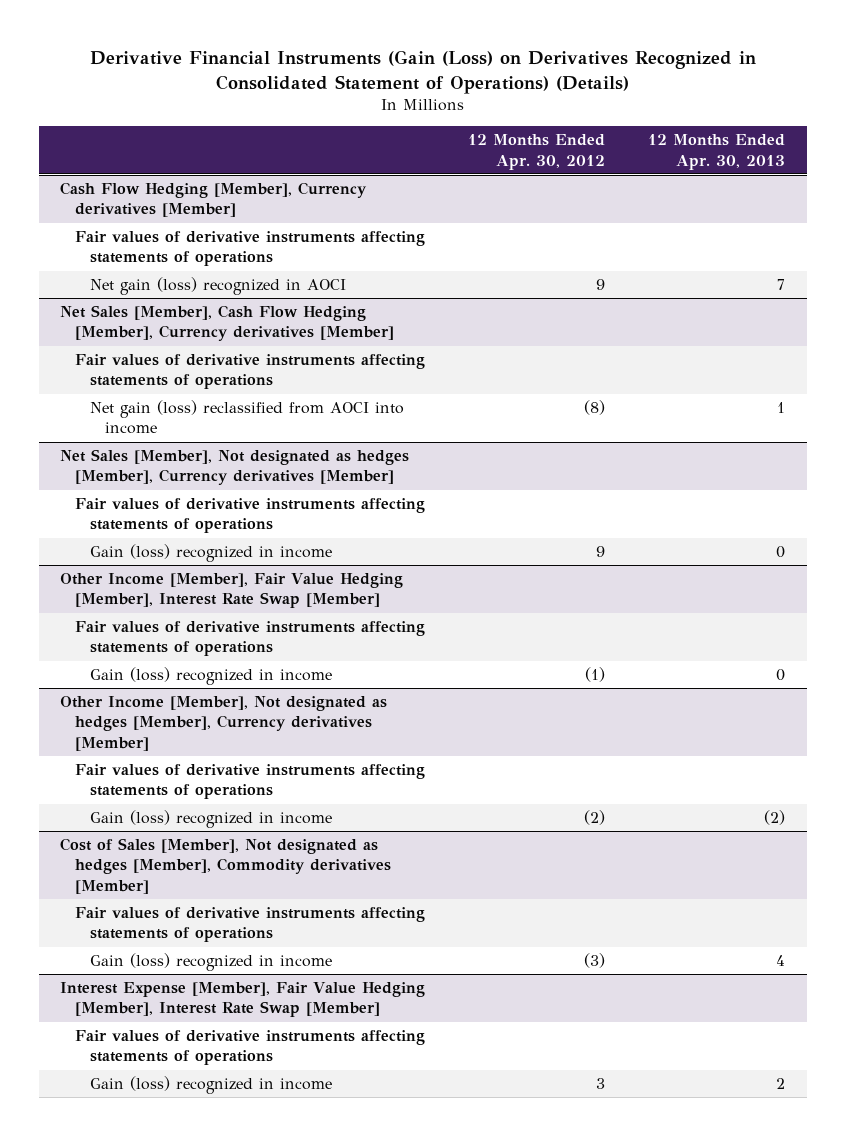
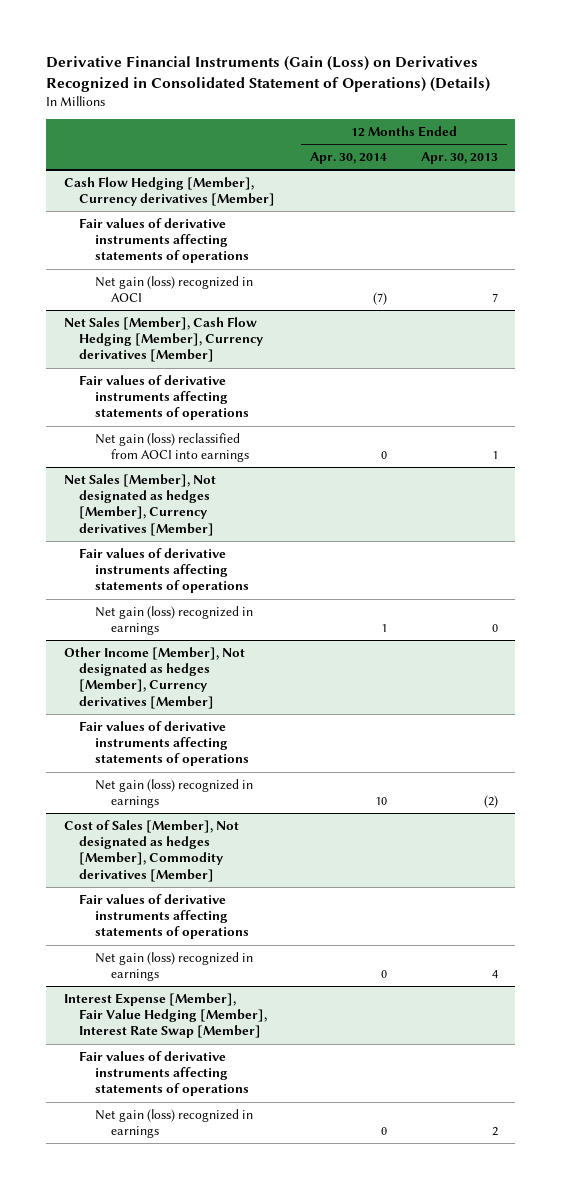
- | 12 Months Ended Apr. 30, 2012 | 12 Months Ended Apr. 30, 2013
+ | 12 Months Ended Apr. 30, 2014 | 12 Months Ended Apr. 30, 2013
@ Net Sales [Member], Cash Flow Hedging [Member], Currency derivatives [Member]
- Net gain (loss) reclassified from AOCI into income | (8) | 1
+ Net gain (loss) reclassified from AOCI into earnings | 0 | 1
@ Net Sales [Member], Not designated as hedges [Member], Currency derivatives [Member]
- Gain (loss) recognized in income | 9 | 0
- Other Income [Member], Fair Value Hedging [Member], Interest Rate Swap [Member]
- Fair values of derivative instruments affecting statements of operations
- Gain (loss) recognized in income | (1) | 0
@ Net Sales [Member], Not designated as hedges [Member], Currency derivatives [Member]
+ Net gain (loss) recognized in earnings | 1 | 0
@ Other Income [Member], Not designated as hedges [Member], Currency derivatives [Member]
- Gain (loss) recognized in income | (2) | (2)
+ Net gain (loss) recognized in earnings | 10 | (2)
@ Cost of Sales [Member], Not designated as hedges [Member], Commodity derivatives [Member]
- Gain (loss) recognized in income | (3) | 4
+ Net gain (loss) recognized in earnings | 0 | 4
@ Interest Expense [Member], Fair Value Hedging [Member], Interest Rate Swap [Member]
- Gain (loss) recognized in income | 3 | 2
+ Net gain (loss) recognized in earnings | 0 | 2

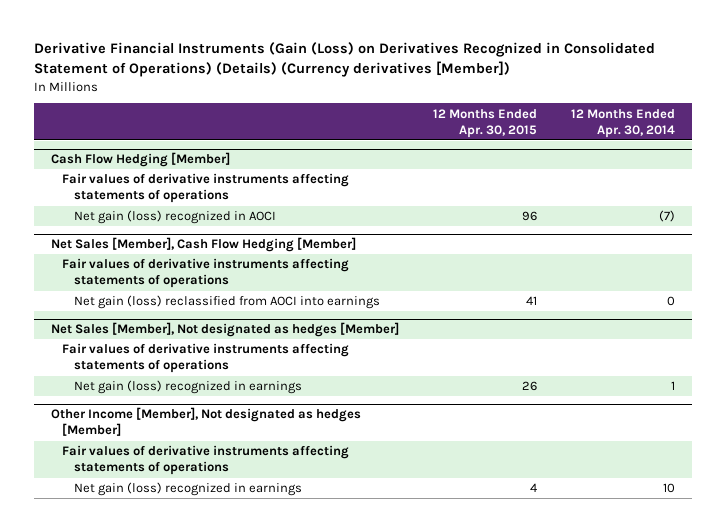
- Derivative Financial Instruments (Gain (Loss) on Derivatives Recognized in Consolidated Statement of Operations) (Details)
+ Derivative Financial Instruments (Gain (Loss) on Derivatives Recognized in Consolidated Statement of Operations) (Details) (Currency derivatives [Member])
- | 12 Months Ended Apr. 30, 2014 | 12 Months Ended Apr. 30, 2013
+ | 12 Months Ended Apr. 30, 2015 | 12 Months Ended Apr. 30, 2014
- Cash Flow Hedging [Member], Currency derivatives [Member]
+ Cash Flow Hedging [Member]
- Net Sales [Member], Cash Flow Hedging [Member], Currency derivatives [Member]
+ Net Sales [Member], Cash Flow Hedging [Member]
- Net Sales [Member], Not designated as hedges [Member], Currency derivatives [Member]
+ Net Sales [Member], Not designated as hedges [Member]
- Other Income [Member], Not designated as hedges [Member], Currency derivatives [Member]
+ Other Income [Member], Not designated as hedges [Member]
- Cost of Sales [Member], Not designated as hedges [Member], Commodity derivatives [Member]
- Fair values of derivative instruments affecting statements of operations
- Net gain (loss) recognized in earnings | 0 | 4
- Interest Expense [Member], Fair Value Hedging [Member], Interest Rate Swap [Member]
- Fair values of derivative instruments affecting statements of operations
- Net gain (loss) recognized in earnings | 0 | 2

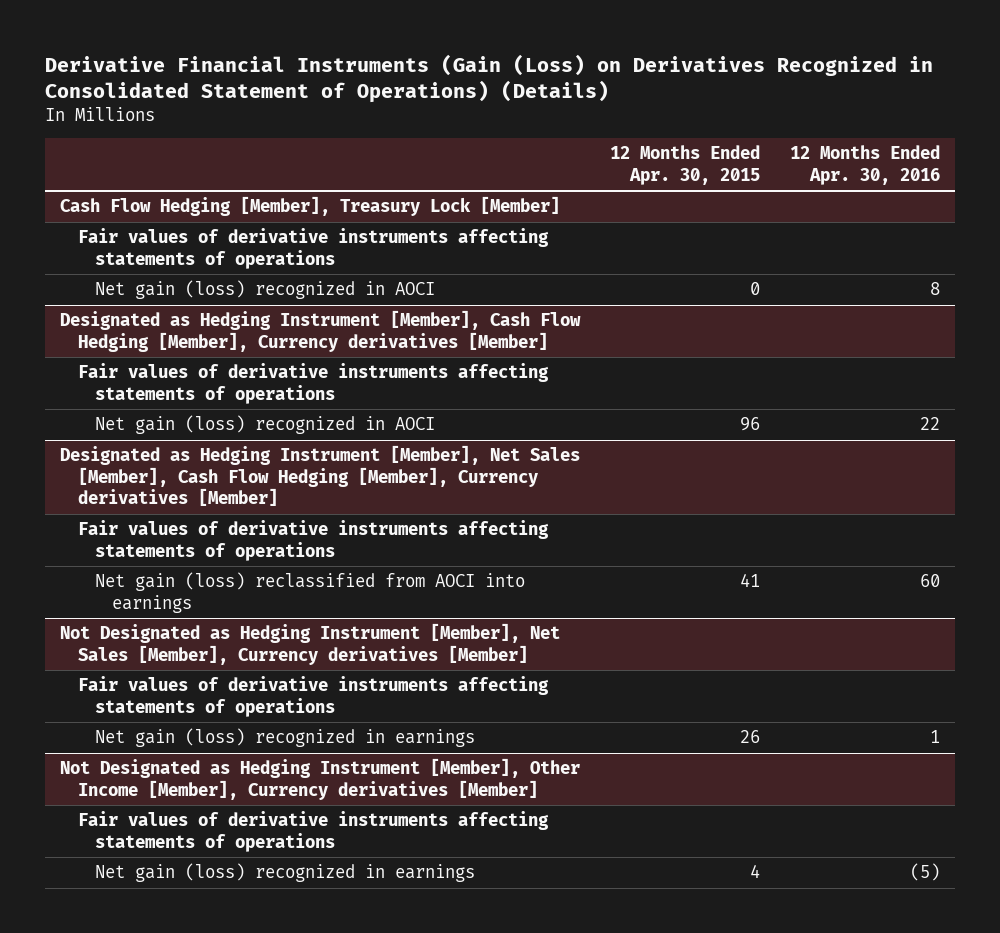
- Derivative Financial Instruments (Gain (Loss) on Derivatives Recognized in Consolidated Statement of Operations) (Details) (Currency derivatives [Member])
+ Derivative Financial Instruments (Gain (Loss) on Derivatives Recognized in Consolidated Statement of Operations) (Details)
- | 12 Months Ended Apr. 30, 2015 | 12 Months Ended Apr. 30, 2014
+ | 12 Months Ended Apr. 30, 2015 | 12 Months Ended Apr. 30, 2016
- Cash Flow Hedging [Member]
+ Cash Flow Hedging [Member], Treasury Lock [Member]
+ Net gain (loss) recognized in AOCI | 0 | 8
+ Designated as Hedging Instrument [Member], Cash Flow Hedging [Member], Currency derivatives [Member]
+ Fair values of derivative instruments affecting statements of operations
- Net Sales [Member], Cash Flow Hedging [Member]
+ Designated as Hedging Instrument [Member], Net Sales [Member], Cash Flow Hedging [Member], Currency derivatives [Member]
- Net Sales [Member], Not designated as hedges [Member]
+ Not Designated as Hedging Instrument [Member], Net Sales [Member], Currency derivatives [Member]
- Other Income [Member], Not designated as hedges [Member]
+ Not Designated as Hedging Instrument [Member], Other Income [Member], Currency derivatives [Member]

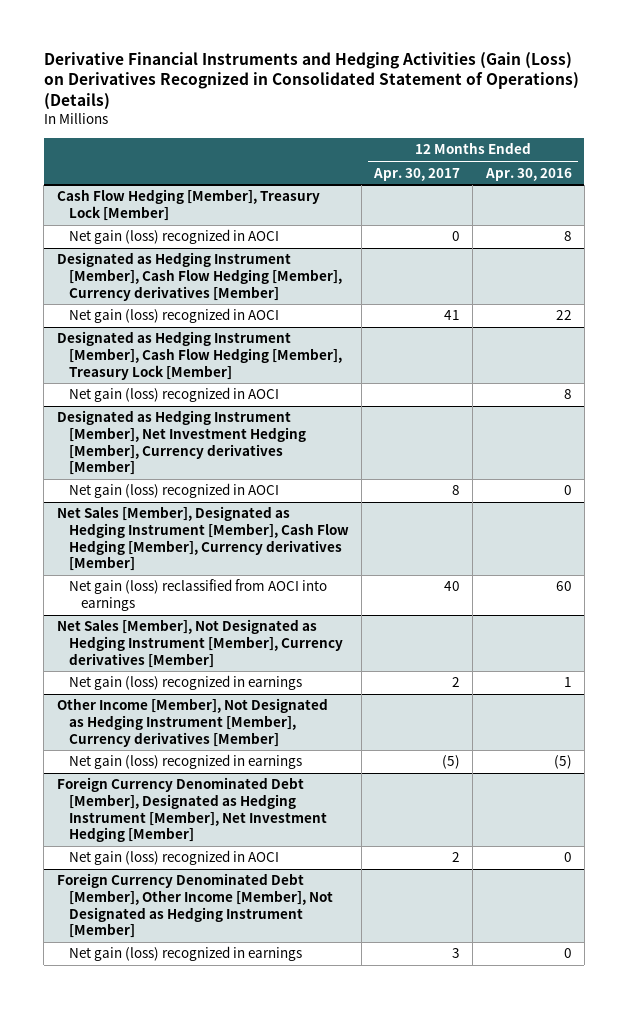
- Derivative Financial Instruments (Gain (Loss) on Derivatives Recognized in Consolidated Statement of Operations) (Details)
+ Derivative Financial Instruments and Hedging Activities (Gain (Loss) on Derivatives Recognized in Consolidated Statement of Operations) (Details)
- | 12 Months Ended Apr. 30, 2015 | 12 Months Ended Apr. 30, 2016
+ | 12 Months Ended Apr. 30, 2017 | 12 Months Ended Apr. 30, 2016
@ Cash Flow Hedging [Member], Treasury Lock [Member]
- Fair values of derivative instruments affecting statements of operations
@ Designated as Hedging Instrument [Member], Cash Flow Hedging [Member], Currency derivatives [Member]
- Fair values of derivative instruments affecting statements of operations
- Designated as Hedging Instrument [Member], Net Sales [Member], Cash Flow Hedging [Member], Currency derivatives [Member]
- Fair values of derivative instruments affecting statements of operations
+ Designated as Hedging Instrument [Member], Cash Flow Hedging [Member], Treasury Lock [Member]
+ Net gain (loss) recognized in AOCI | | 8
+ Designated as Hedging Instrument [Member], Net Investment Hedging [Member], Currency derivatives [Member]
+ Net gain (loss) recognized in AOCI | 8 | 0
+ Net Sales [Member], Designated as Hedging Instrument [Member], Cash Flow Hedging [Member], Currency derivatives [Member]
- Not Designated as Hedging Instrument [Member], Net Sales [Member], Currency derivatives [Member]
- Fair values of derivative instruments affecting statements of operations
+ Net Sales [Member], Not Designated as Hedging Instrument [Member], Currency derivatives [Member]
- Not Designated as Hedging Instrument [Member], Other Income [Member], Currency derivatives [Member]
- Fair values of derivative instruments affecting statements of operations
+ Other Income [Member], Not Designated as Hedging Instrument [Member], Currency derivatives [Member]
+ Foreign Currency Denominated Debt [Member], Designated as Hedging Instrument [Member], Net Investment Hedging [Member]
+ Net gain (loss) recognized in AOCI | 2 | 0
+ Foreign Currency Denominated Debt [Member], Other Income [Member], Not Designated as Hedging Instrument [Member]
+ Net gain (loss) recognized in earnings | 3 | 0

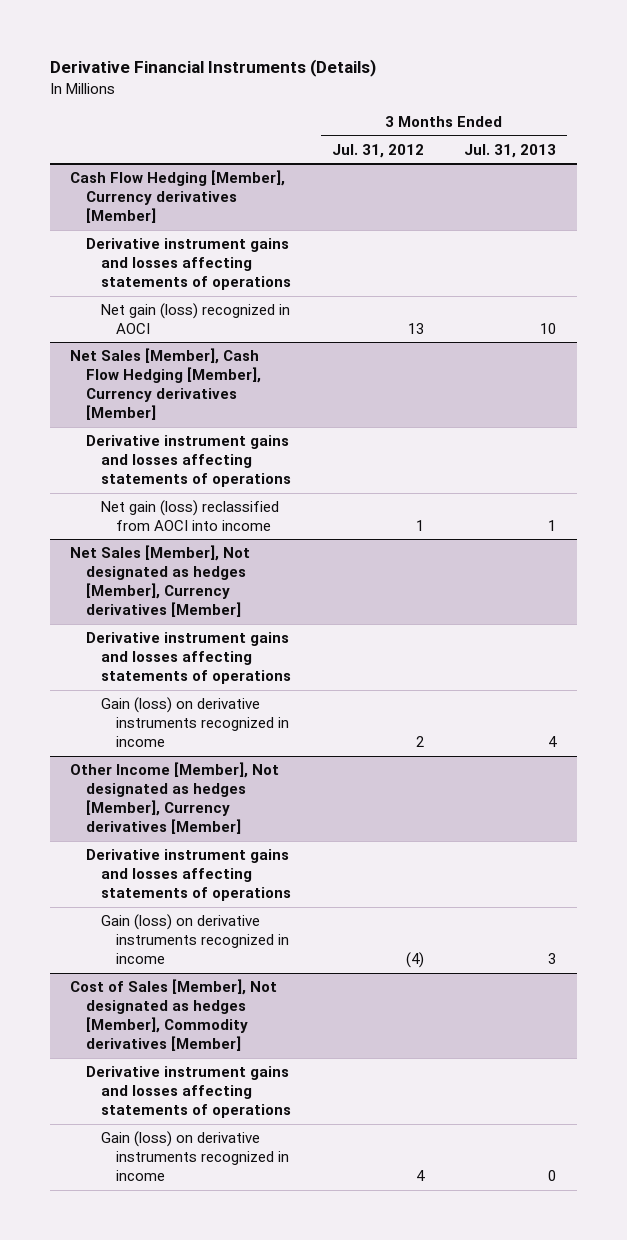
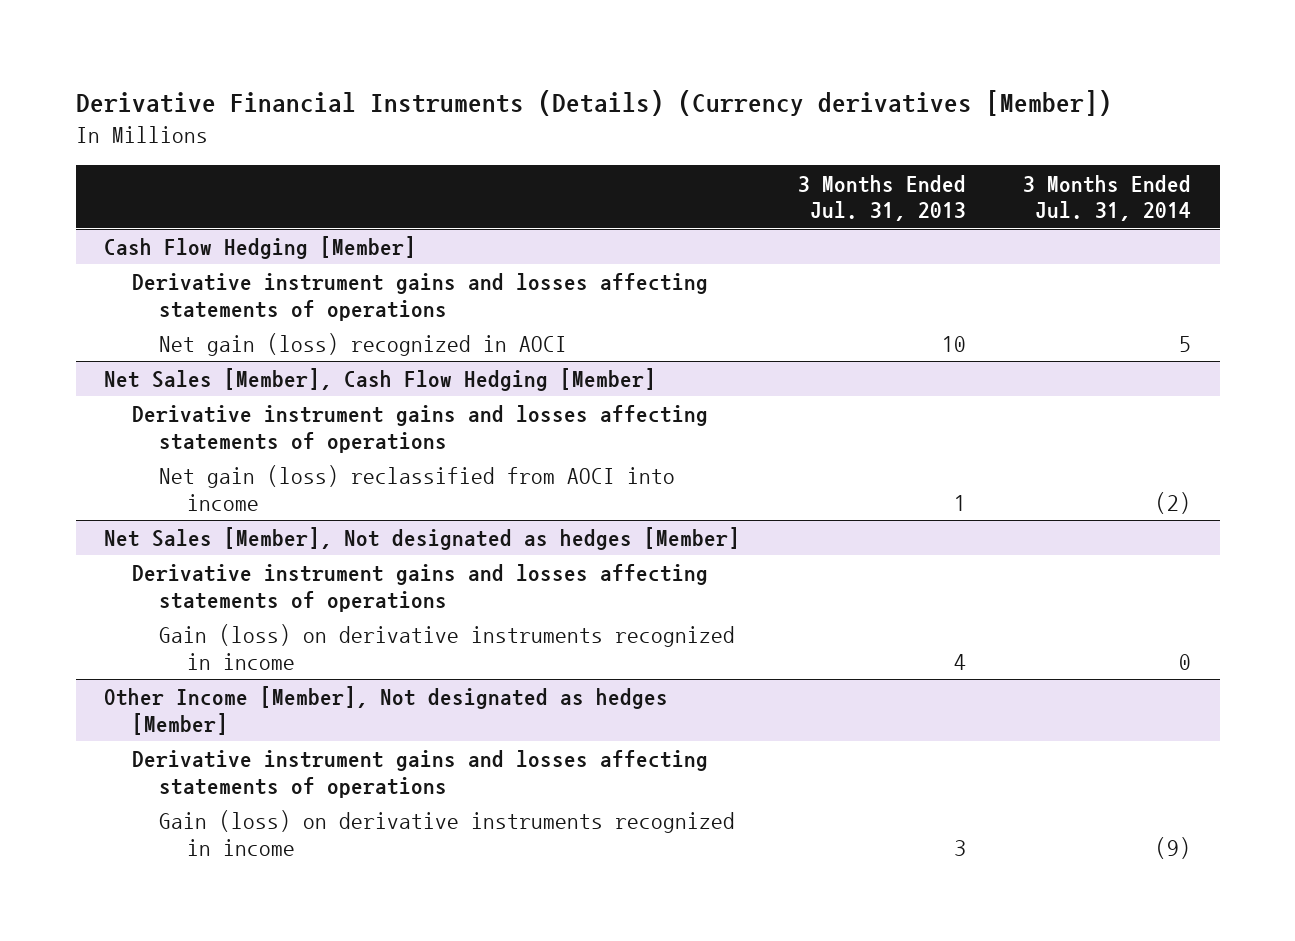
- Derivative Financial Instruments (Details)
+ Derivative Financial Instruments (Details) (Currency derivatives [Member])
- | 3 Months Ended Jul. 31, 2012 | 3 Months Ended Jul. 31, 2013
+ | 3 Months Ended Jul. 31, 2013 | 3 Months Ended Jul. 31, 2014
- Cash Flow Hedging [Member], Currency derivatives [Member]
+ Cash Flow Hedging [Member]
- Net Sales [Member], Cash Flow Hedging [Member], Currency derivatives [Member]
+ Net Sales [Member], Cash Flow Hedging [Member]
- Net Sales [Member], Not designated as hedges [Member], Currency derivatives [Member]
+ Net Sales [Member], Not designated as hedges [Member]
- Other Income [Member], Not designated as hedges [Member], Currency derivatives [Member]
+ Other Income [Member], Not designated as hedges [Member]
- Cost of Sales [Member], Not designated as hedges [Member], Commodity derivatives [Member]
- Derivative instrument gains and losses affecting statements of operations
- Gain (loss) on derivative instruments recognized in income | 4 | 0

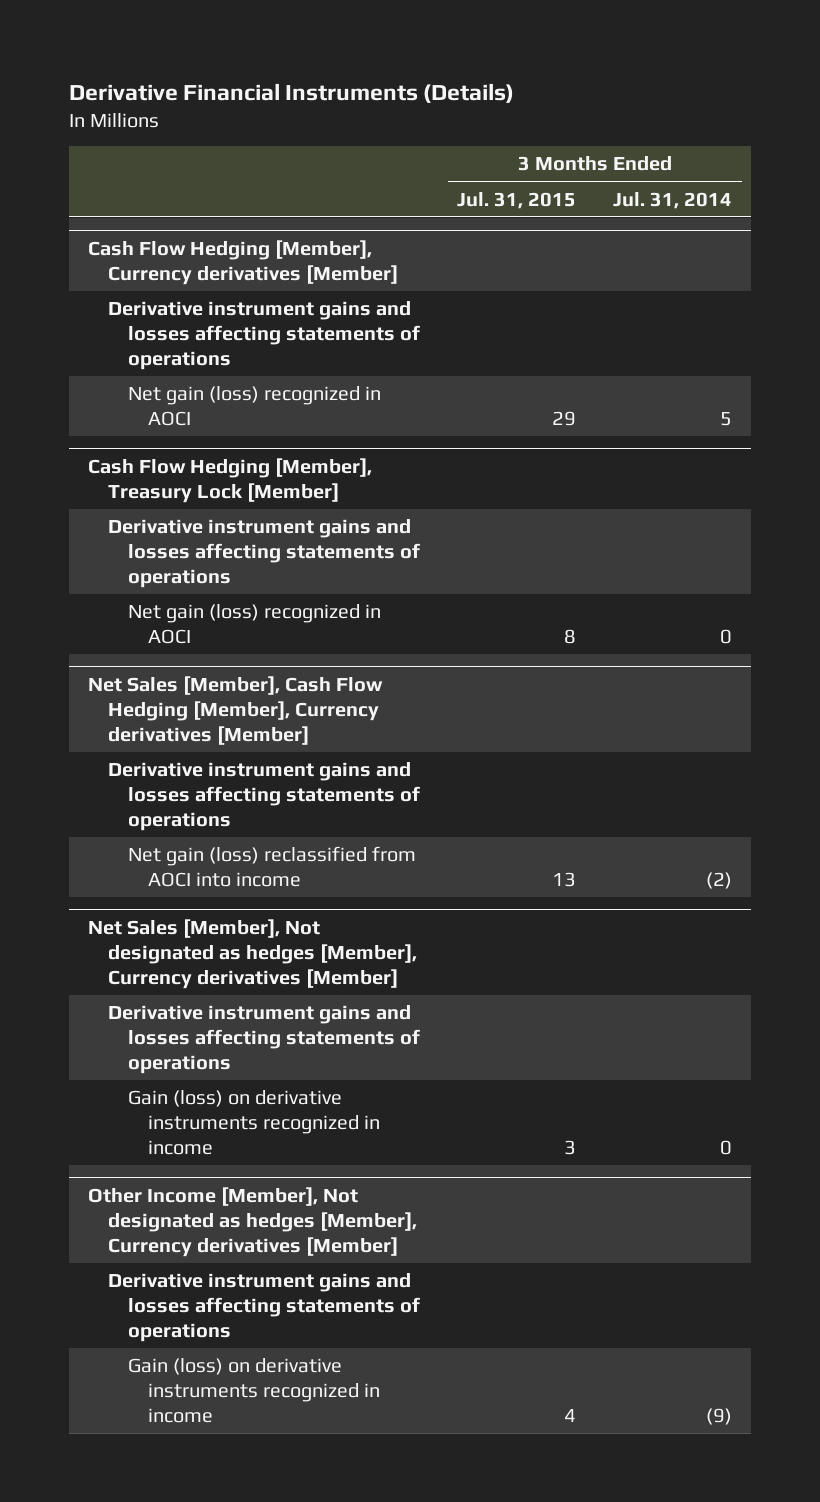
- Derivative Financial Instruments (Details) (Currency derivatives [Member])
+ Derivative Financial Instruments (Details)
- | 3 Months Ended Jul. 31, 2013 | 3 Months Ended Jul. 31, 2014
+ | 3 Months Ended Jul. 31, 2015 | 3 Months Ended Jul. 31, 2014
- Cash Flow Hedging [Member]
+ Cash Flow Hedging [Member], Currency derivatives [Member]
- Net Sales [Member], Cash Flow Hedging [Member]
+ Cash Flow Hedging [Member], Treasury Lock [Member]
+ Net gain (loss) recognized in AOCI | 8 | 0
+ Net Sales [Member], Cash Flow Hedging [Member], Currency derivatives [Member]
+ Derivative instrument gains and losses affecting statements of operations
- Net Sales [Member], Not designated as hedges [Member]
+ Net Sales [Member], Not designated as hedges [Member], Currency derivatives [Member]
- Other Income [Member], Not designated as hedges [Member]
+ Other Income [Member], Not designated as hedges [Member], Currency derivatives [Member]

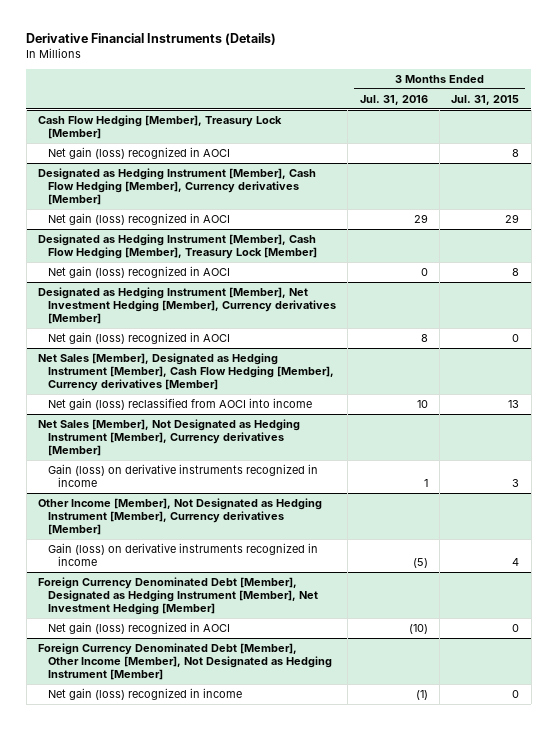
- | 3 Months Ended Jul. 31, 2015 | 3 Months Ended Jul. 31, 2014
+ | 3 Months Ended Jul. 31, 2016 | 3 Months Ended Jul. 31, 2015
- Cash Flow Hedging [Member], Currency derivatives [Member]
- Derivative instrument gains and losses affecting statements of operations
- Net gain (loss) recognized in AOCI | 29 | 5
@ Cash Flow Hedging [Member], Treasury Lock [Member]
- Derivative instrument gains and losses affecting statements of operations
- Net Sales [Member], Cash Flow Hedging [Member], Currency derivatives [Member]
- Derivative instrument gains and losses affecting statements of operations
+ Designated as Hedging Instrument [Member], Cash Flow Hedging [Member], Currency derivatives [Member]
+ Net gain (loss) recognized in AOCI | 29 | 29
+ Designated as Hedging Instrument [Member], Cash Flow Hedging [Member], Treasury Lock [Member]
+ Net gain (loss) recognized in AOCI | 0 | 8
+ Designated as Hedging Instrument [Member], Net Investment Hedging [Member], Currency derivatives [Member]
+ Net gain (loss) recognized in AOCI | 8 | 0
+ Net Sales [Member], Designated as Hedging Instrument [Member], Cash Flow Hedging [Member], Currency derivatives [Member]
- Net Sales [Member], Not designated as hedges [Member], Currency derivatives [Member]
- Derivative instrument gains and losses affecting statements of operations
+ Net Sales [Member], Not Designated as Hedging Instrument [Member], Currency derivatives [Member]
- Other Income [Member], Not designated as hedges [Member], Currency derivatives [Member]
- Derivative instrument gains and losses affecting statements of operations
+ Other Income [Member], Not Designated as Hedging Instrument [Member], Currency derivatives [Member]
+ Foreign Currency Denominated Debt [Member], Designated as Hedging Instrument [Member], Net Investment Hedging [Member]
+ Net gain (loss) recognized in AOCI | (10) | 0
+ Foreign Currency Denominated Debt [Member], Other Income [Member], Not Designated as Hedging Instrument [Member]
+ Net gain (loss) recognized in income | (1) | 0

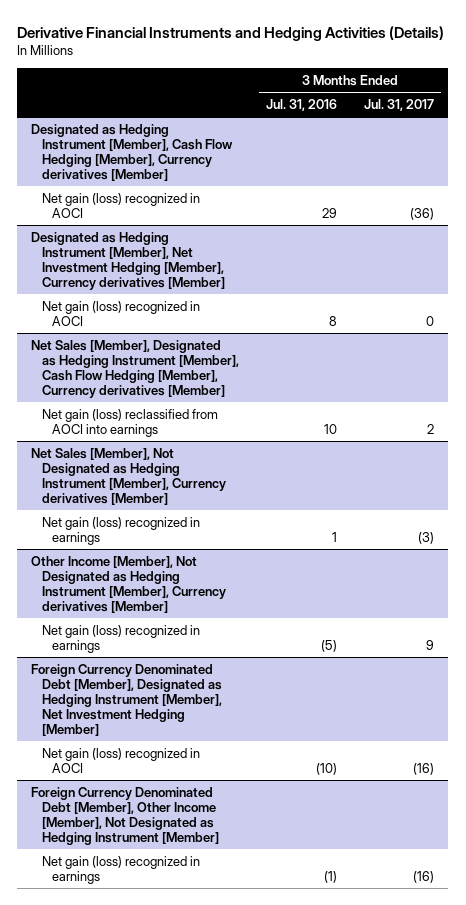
- Derivative Financial Instruments (Details)
+ Derivative Financial Instruments and Hedging Activities (Details)
- | 3 Months Ended Jul. 31, 2016 | 3 Months Ended Jul. 31, 2015
+ | 3 Months Ended Jul. 31, 2016 | 3 Months Ended Jul. 31, 2017
- Cash Flow Hedging [Member], Treasury Lock [Member]
- Net gain (loss) recognized in AOCI | | 8
- Designated as Hedging Instrument [Member], Cash Flow Hedging [Member], Treasury Lock [Member]
- Net gain (loss) recognized in AOCI | 0 | 8
@ Net Sales [Member], Designated as Hedging Instrument [Member], Cash Flow Hedging [Member], Currency derivatives [Member]
- Net gain (loss) reclassified from AOCI into income | 10 | 13
+ Net gain (loss) reclassified from AOCI into earnings | 10 | 2
@ Net Sales [Member], Not Designated as Hedging Instrument [Member], Currency derivatives [Member]
- Gain (loss) on derivative instruments recognized in income | 1 | 3
+ Net gain (loss) recognized in earnings | 1 | (3)
@ Other Income [Member], Not Designated as Hedging Instrument [Member], Currency derivatives [Member]
- Gain (loss) on derivative instruments recognized in income | (5) | 4
+ Net gain (loss) recognized in earnings | (5) | 9
@ Foreign Currency Denominated Debt [Member], Other Income [Member], Not Designated as Hedging Instrument [Member]
- Net gain (loss) recognized in income | (1) | 0
+ Net gain (loss) recognized in earnings | (1) | (16)

